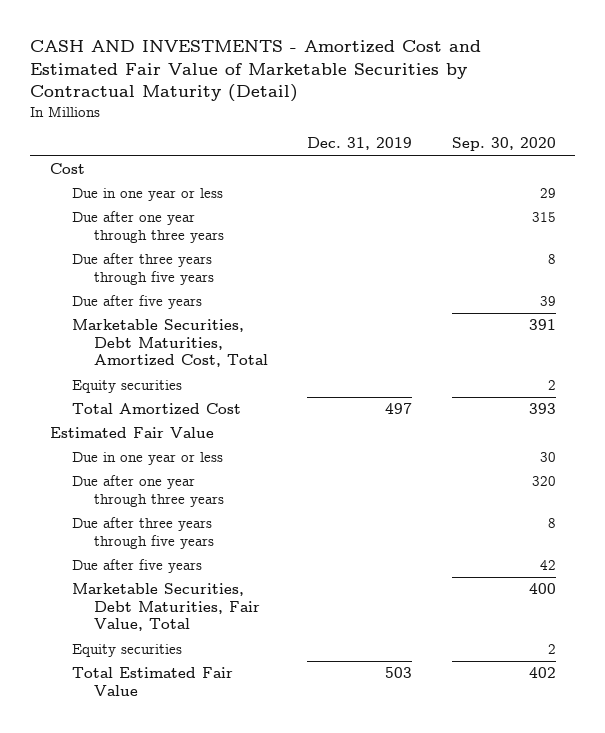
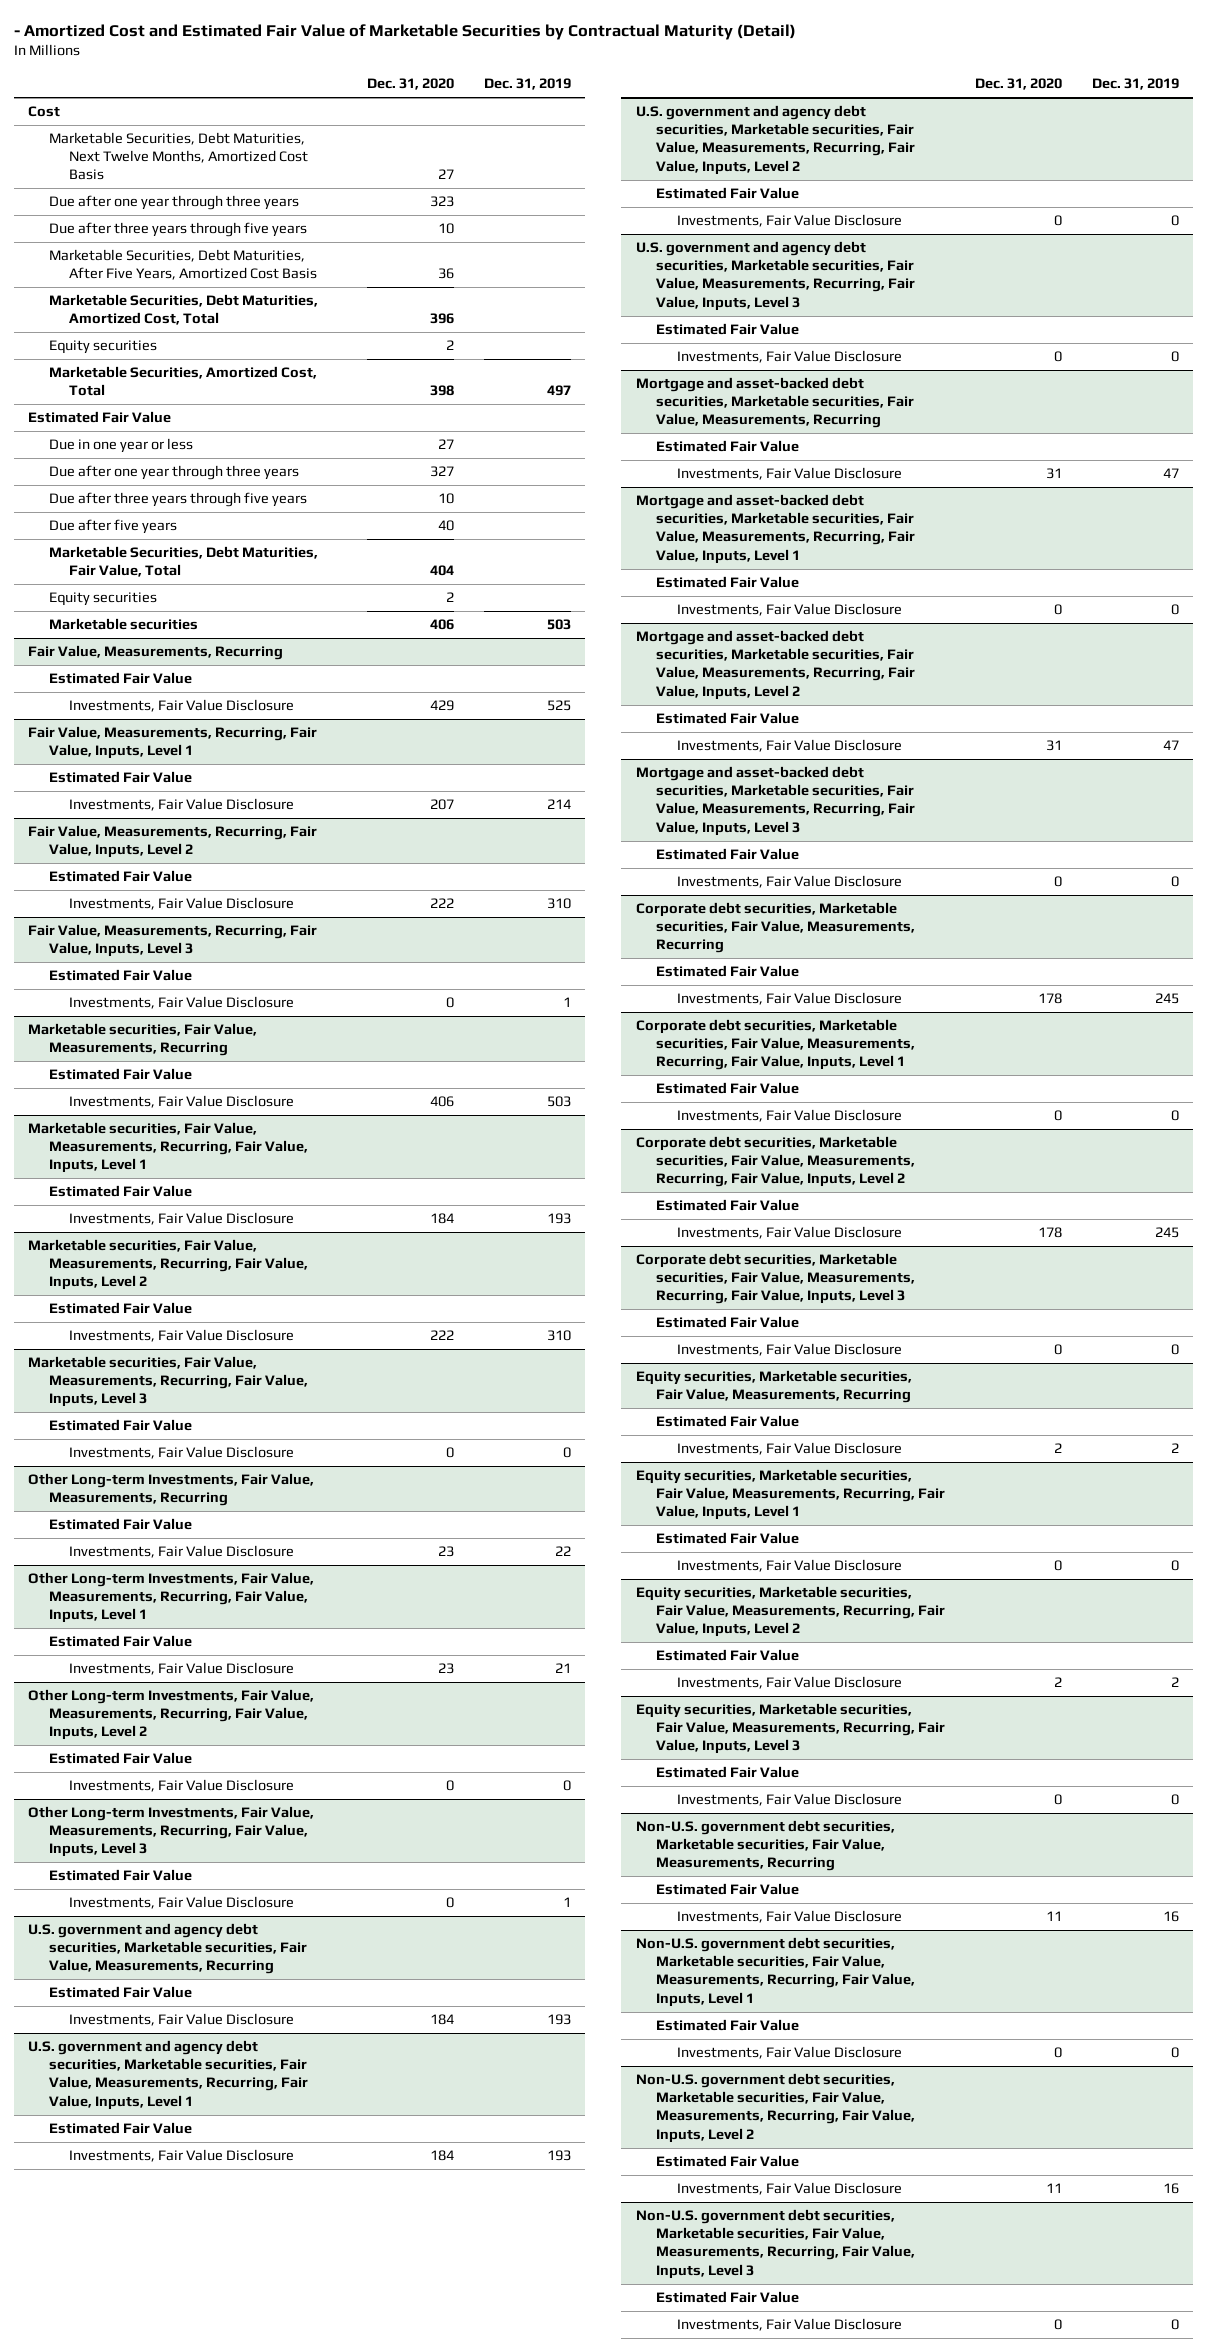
- CASH AND INVESTMENTS - Amortized Cost and Estimated Fair Value of Marketable Securities by Contractual Maturity (Detail)
+ - Amortized Cost and Estimated Fair Value of Marketable Securities by Contractual Maturity (Detail)
- | Dec. 31, 2019 | Sep. 30, 2020
+ | Dec. 31, 2020 | Dec. 31, 2019
- Due in one year or less | | 29
+ Marketable Securities, Debt Maturities, Next Twelve Months, Amortized Cost Basis | 27 |
- Due after five years | | 39
+ Marketable Securities, Debt Maturities, After Five Years, Amortized Cost Basis | 36 |
- Total Amortized Cost | 497 | 393
+ Marketable Securities, Amortized Cost, Total | 398 | 497
- Total Estimated Fair Value | 503 | 402
+ Marketable securities | 406 | 503
+ Fair Value, Measurements, Recurring
+ Estimated Fair Value
+ Investments, Fair Value Disclosure | 429 | 525
+ Fair Value, Measurements, Recurring, Fair Value, Inputs, Level 1
+ Estimated Fair Value
+ Investments, Fair Value Disclosure | 207 | 214
+ Fair Value, Measurements, Recurring, Fair Value, Inputs, Level 2
+ Estimated Fair Value
+ Investments, Fair Value Disclosure | 222 | 310
+ Fair Value, Measurements, Recurring, Fair Value, Inputs, Level 3
+ Estimated Fair Value
+ Investments, Fair Value Disclosure | 0 | 1
+ Marketable securities, Fair Value, Measurements, Recurring
+ Estimated Fair Value
+ Investments, Fair Value Disclosure | 406 | 503
+ Marketable securities, Fair Value, Measurements, Recurring, Fair Value, Inputs, Level 1
+ Estimated Fair Value
+ Investments, Fair Value Disclosure | 184 | 193
+ Marketable securities, Fair Value, Measurements, Recurring, Fair Value, Inputs, Level 2
+ Estimated Fair Value
+ Investments, Fair Value Disclosure | 222 | 310
+ Marketable securities, Fair Value, Measurements, Recurring, Fair Value, Inputs, Level 3
+ Estimated Fair Value
+ Investments, Fair Value Disclosure | 0 | 0
+ Other Long-term Investments, Fair Value, Measurements, Recurring
+ Estimated Fair Value
+ Investments, Fair Value Disclosure | 23 | 22
+ Other Long-term Investments, Fair Value, Measurements, Recurring, Fair Value, Inputs, Level 1
+ Estimated Fair Value
+ Investments, Fair Value Disclosure | 23 | 21
+ Other Long-term Investments, Fair Value, Measurements, Recurring, Fair Value, Inputs, Level 2
+ Estimated Fair Value
+ Investments, Fair Value Disclosure | 0 | 0
+ Other Long-term Investments, Fair Value, Measurements, Recurring, Fair Value, Inputs, Level 3
+ Estimated Fair Value
+ Investments, Fair Value Disclosure | 0 | 1
+ U.S. government and agency debt securities, Marketable securities, Fair Value, Measurements, Recurring
+ Estimated Fair Value
+ Investments, Fair Value Disclosure | 184 | 193
+ U.S. government and agency debt securities, Marketable securities, Fair Value, Measurements, Recurring, Fair Value, Inputs, Level 1
+ Estimated Fair Value
+ Investments, Fair Value Disclosure | 184 | 193
+ U.S. government and agency debt securities, Marketable securities, Fair Value, Measurements, Recurring, Fair Value, Inputs, Level 2
+ Estimated Fair Value
+ Investments, Fair Value Disclosure | 0 | 0
+ U.S. government and agency debt securities, Marketable securities, Fair Value, Measurements, Recurring, Fair Value, Inputs, Level 3
+ Estimated Fair Value
+ Investments, Fair Value Disclosure | 0 | 0
+ Mortgage and asset-backed debt securities, Marketable securities, Fair Value, Measurements, Recurring
+ Estimated Fair Value
+ Investments, Fair Value Disclosure | 31 | 47
+ Mortgage and asset-backed debt securities, Marketable securities, Fair Value, Measurements, Recurring, Fair Value, Inputs, Level 1
+ Estimated Fair Value
+ Investments, Fair Value Disclosure | 0 | 0
+ Mortgage and asset-backed debt securities, Marketable securities, Fair Value, Measurements, Recurring, Fair Value, Inputs, Level 2
+ Estimated Fair Value
+ Investments, Fair Value Disclosure | 31 | 47
+ Mortgage and asset-backed debt securities, Marketable securities, Fair Value, Measurements, Recurring, Fair Value, Inputs, Level 3
+ Estimated Fair Value
+ Investments, Fair Value Disclosure | 0 | 0
+ Corporate debt securities, Marketable securities, Fair Value, Measurements, Recurring
+ Estimated Fair Value
+ Investments, Fair Value Disclosure | 178 | 245
+ Corporate debt securities, Marketable securities, Fair Value, Measurements, Recurring, Fair Value, Inputs, Level 1
+ Estimated Fair Value
+ Investments, Fair Value Disclosure | 0 | 0
+ Corporate debt securities, Marketable securities, Fair Value, Measurements, Recurring, Fair Value, Inputs, Level 2
+ Estimated Fair Value
+ Investments, Fair Value Disclosure | 178 | 245
+ Corporate debt securities, Marketable securities, Fair Value, Measurements, Recurring, Fair Value, Inputs, Level 3
+ Estimated Fair Value
+ Investments, Fair Value Disclosure | 0 | 0
+ Equity securities, Marketable securities, Fair Value, Measurements, Recurring
+ Estimated Fair Value
+ Investments, Fair Value Disclosure | 2 | 2
+ Equity securities, Marketable securities, Fair Value, Measurements, Recurring, Fair Value, Inputs, Level 1
+ Estimated Fair Value
+ Investments, Fair Value Disclosure | 0 | 0
+ Equity securities, Marketable securities, Fair Value, Measurements, Recurring, Fair Value, Inputs, Level 2
+ Estimated Fair Value
+ Investments, Fair Value Disclosure | 2 | 2
+ Equity securities, Marketable securities, Fair Value, Measurements, Recurring, Fair Value, Inputs, Level 3
+ Estimated Fair Value
+ Investments, Fair Value Disclosure | 0 | 0
+ Non-U.S. government debt securities, Marketable securities, Fair Value, Measurements, Recurring
+ Estimated Fair Value
+ Investments, Fair Value Disclosure | 11 | 16
+ Non-U.S. government debt securities, Marketable securities, Fair Value, Measurements, Recurring, Fair Value, Inputs, Level 1
+ Estimated Fair Value
+ Investments, Fair Value Disclosure | 0 | 0
+ Non-U.S. government debt securities, Marketable securities, Fair Value, Measurements, Recurring, Fair Value, Inputs, Level 2
+ Estimated Fair Value
+ Investments, Fair Value Disclosure | 11 | 16
+ Non-U.S. government debt securities, Marketable securities, Fair Value, Measurements, Recurring, Fair Value, Inputs, Level 3
+ Estimated Fair Value
+ Investments, Fair Value Disclosure | 0 | 0

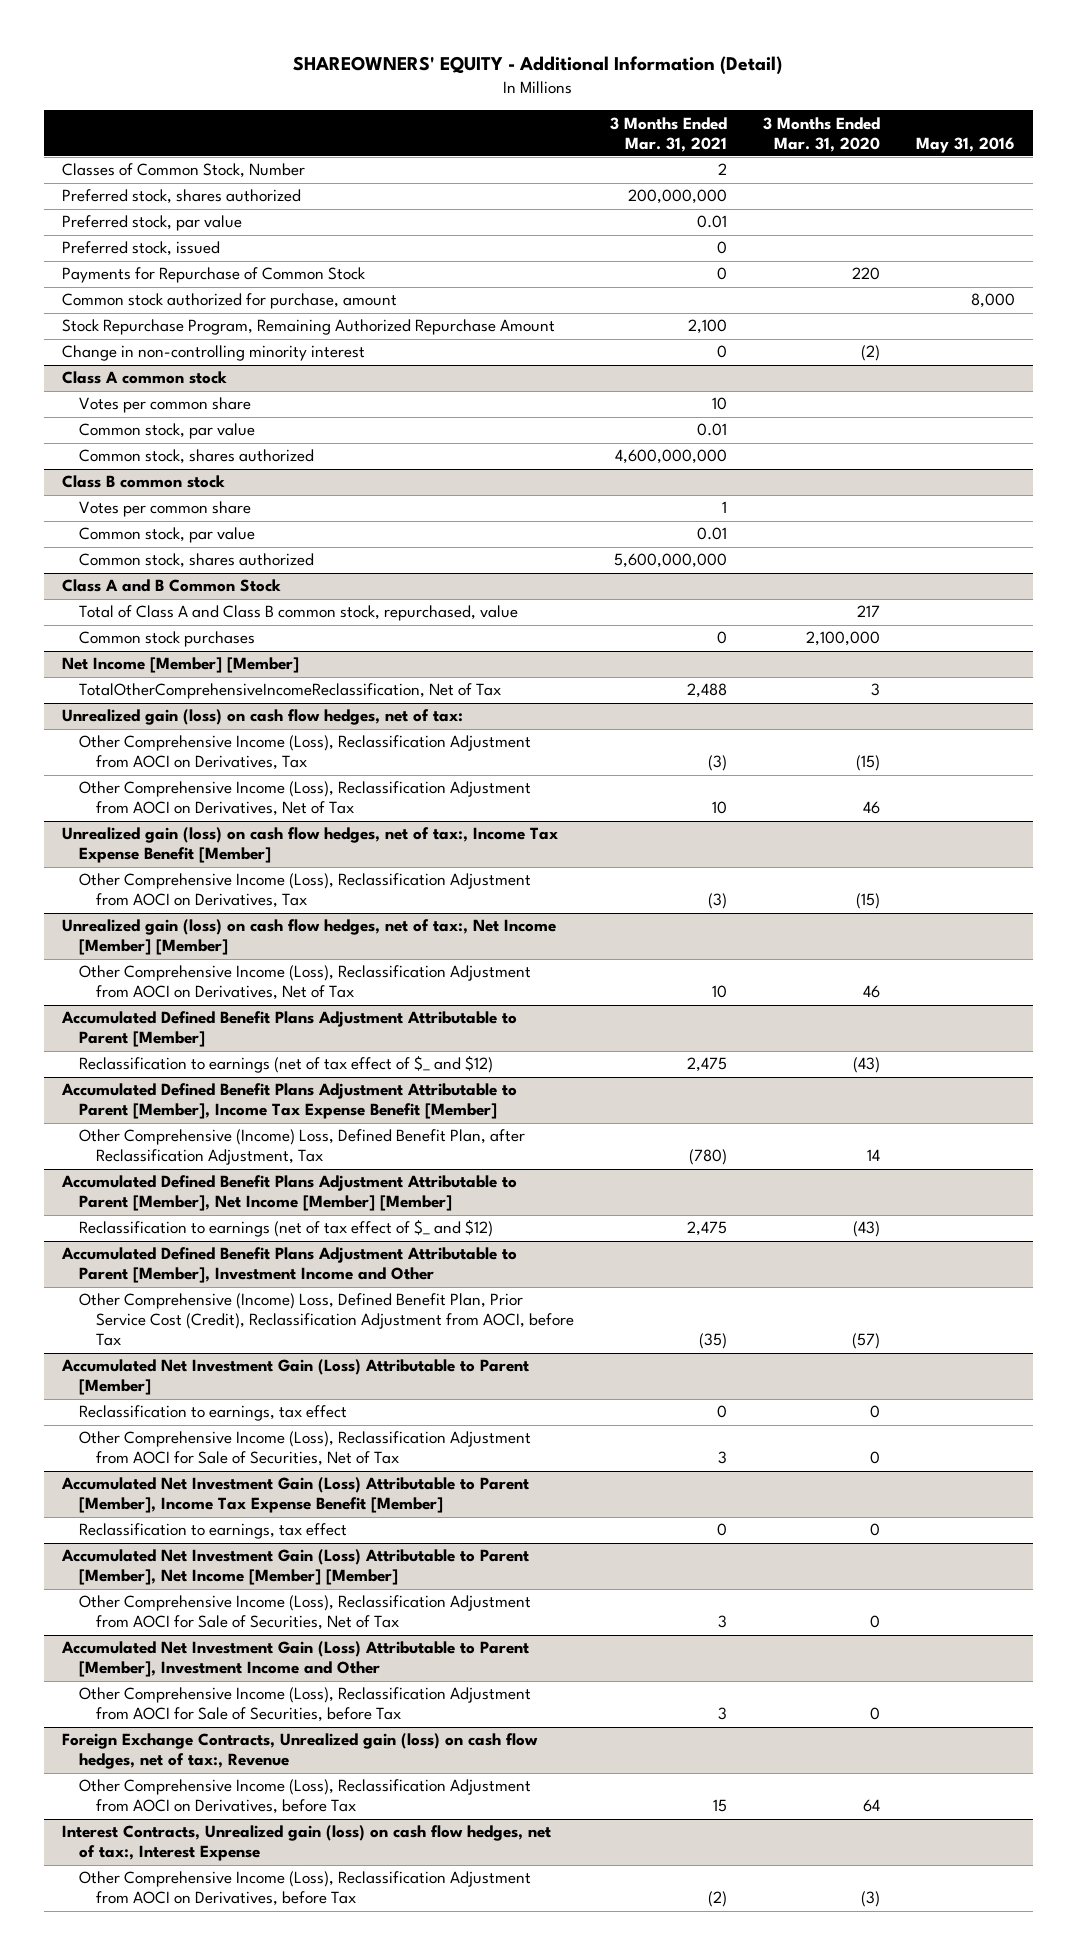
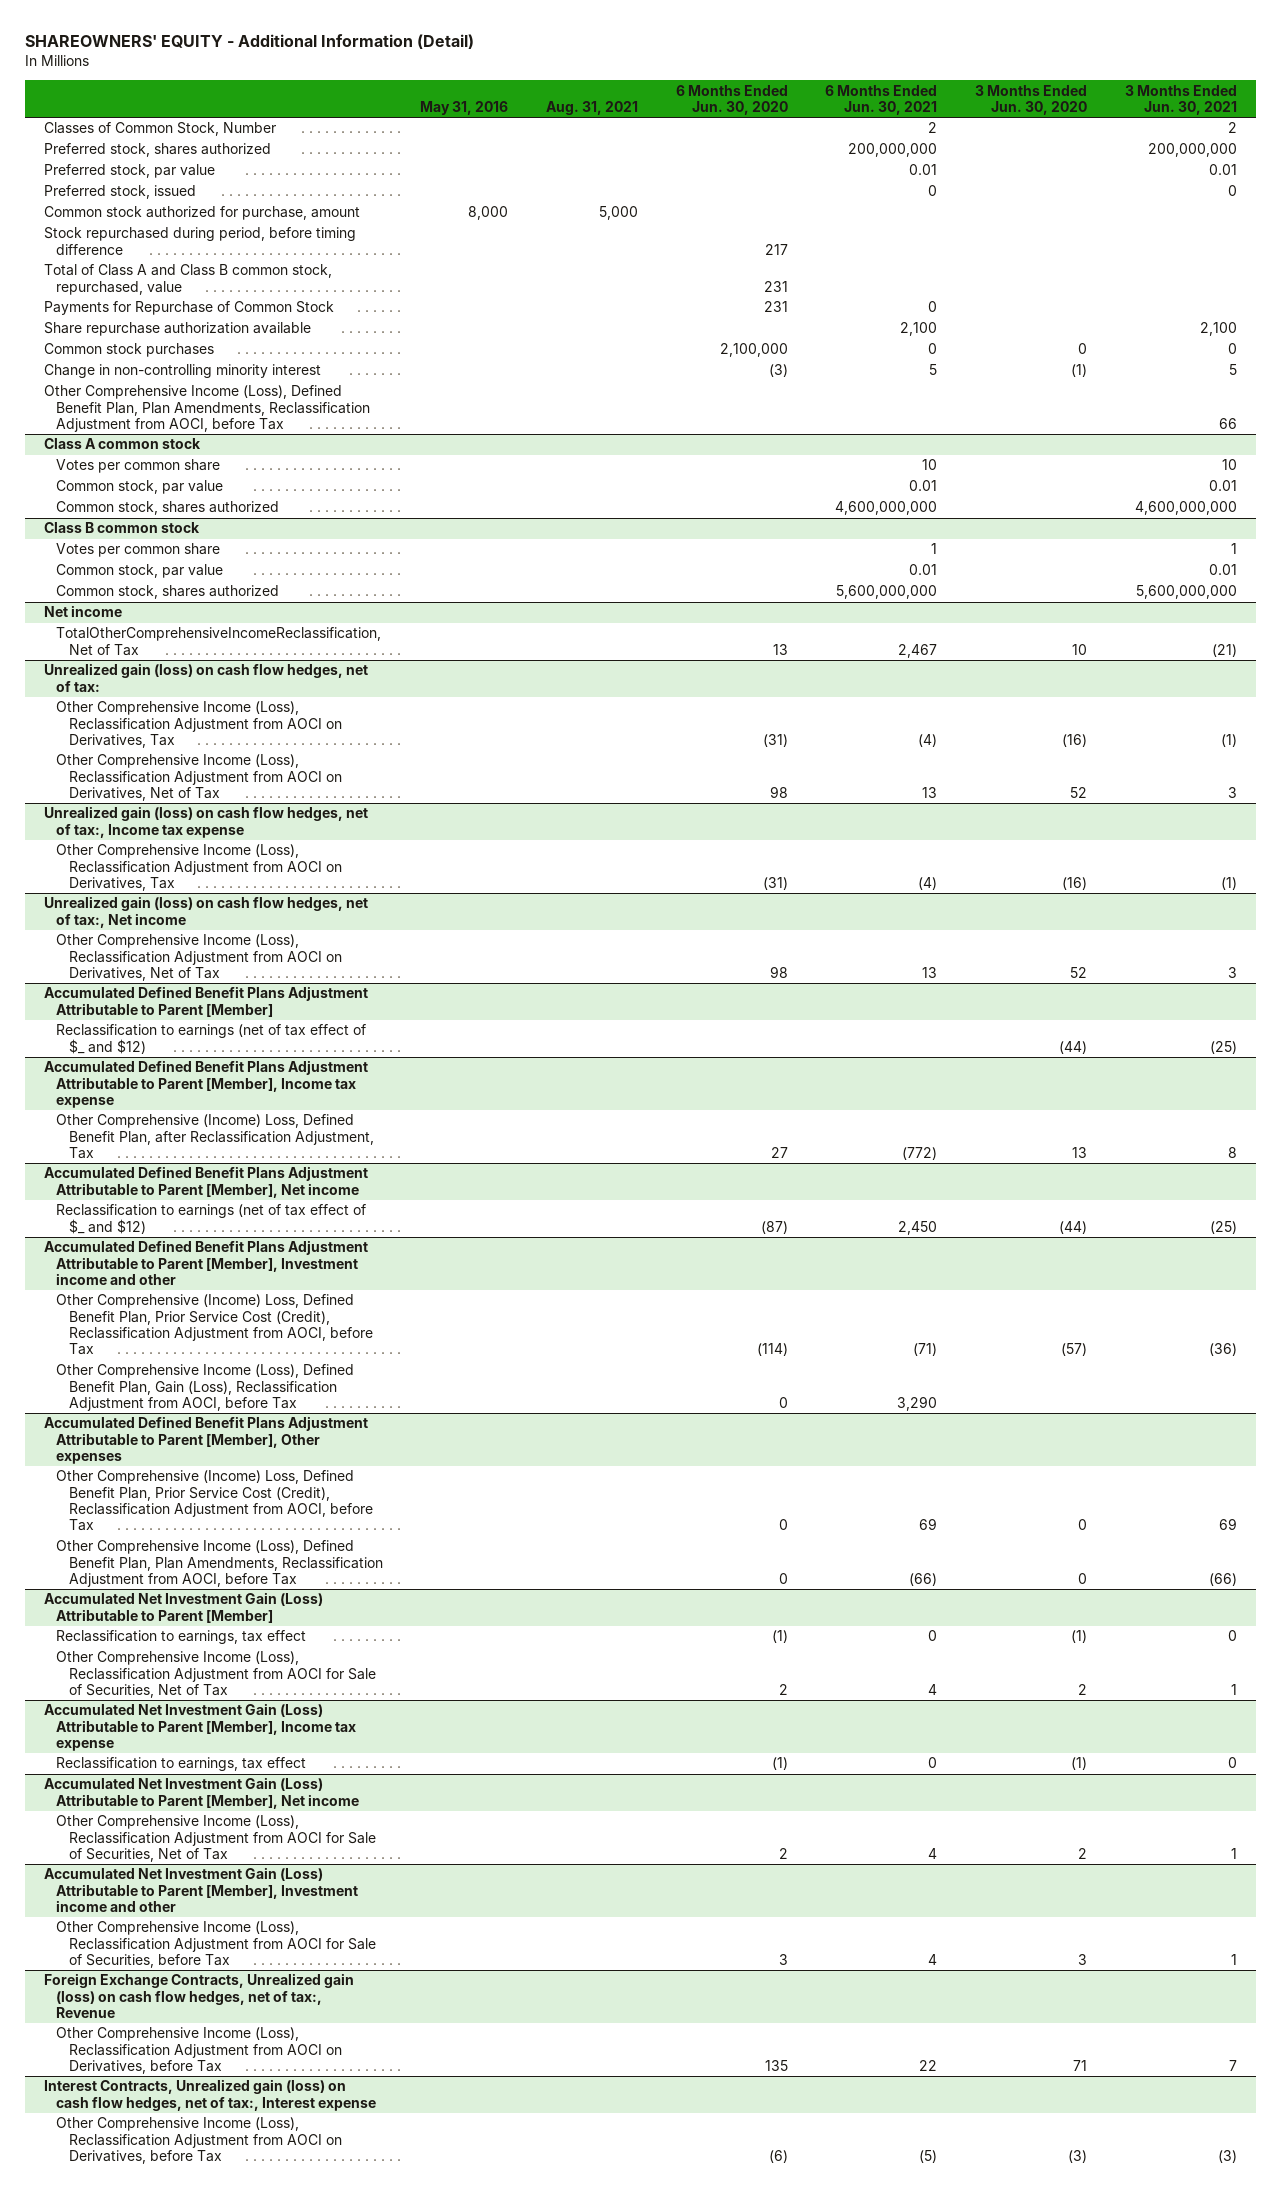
- | 3 Months Ended Mar. 31, 2021 | 3 Months Ended Mar. 31, 2020 | May 31, 2016
+ | May 31, 2016 | Aug. 31, 2021 | 6 Months Ended Jun. 30, 2020 | 6 Months Ended Jun. 30, 2021 | 3 Months Ended Jun. 30, 2020 | 3 Months Ended Jun. 30, 2021
- Stock Repurchase Program, Remaining Authorized Repurchase Amount | 2,100 | |
+ Stock repurchased during period, before timing difference | | | 217 | | |
+ Total of Class A and Class B common stock, repurchased, value | | | 231 | | |
moved down: Payments for Repurchase of Common Stock | | | 231 | 0 | |
+ Share repurchase authorization available | | | | 2,100 | | 2,100
+ Common stock purchases | | | 2,100,000 | 0 | 0 | 0
+ Other Comprehensive Income (Loss), Defined Benefit Plan, Plan Amendments, Reclassification Adjustment from AOCI, before Tax | | | | | | 66
- Class A and B Common Stock
- Total of Class A and Class B common stock, repurchased, value | | 217 |
- Common stock purchases | 0 | 2,100,000 |
- Net Income [Member] [Member]
+ Net income
- Unrealized gain (loss) on cash flow hedges, net of tax:, Income Tax Expense Benefit [Member]
+ Unrealized gain (loss) on cash flow hedges, net of tax:, Income tax expense
- Unrealized gain (loss) on cash flow hedges, net of tax:, Net Income [Member] [Member]
+ Unrealized gain (loss) on cash flow hedges, net of tax:, Net income
- Accumulated Defined Benefit Plans Adjustment Attributable to Parent [Member], Income Tax Expense Benefit [Member]
+ Accumulated Defined Benefit Plans Adjustment Attributable to Parent [Member], Income tax expense
- Accumulated Defined Benefit Plans Adjustment Attributable to Parent [Member], Net Income [Member] [Member]
+ Accumulated Defined Benefit Plans Adjustment Attributable to Parent [Member], Net income
- Accumulated Defined Benefit Plans Adjustment Attributable to Parent [Member], Investment Income and Other
+ Accumulated Defined Benefit Plans Adjustment Attributable to Parent [Member], Investment income and other
+ Other Comprehensive Income (Loss), Defined Benefit Plan, Gain (Loss), Reclassification Adjustment from AOCI, before Tax | | | 0 | 3,290 | |
+ Accumulated Defined Benefit Plans Adjustment Attributable to Parent [Member], Other expenses
+ Other Comprehensive (Income) Loss, Defined Benefit Plan, Prior Service Cost (Credit), Reclassification Adjustment from AOCI, before Tax | | | 0 | 69 | 0 | 69
+ Other Comprehensive Income (Loss), Defined Benefit Plan, Plan Amendments, Reclassification Adjustment from AOCI, before Tax | | | 0 | (66) | 0 | (66)
- Accumulated Net Investment Gain (Loss) Attributable to Parent [Member], Income Tax Expense Benefit [Member]
+ Accumulated Net Investment Gain (Loss) Attributable to Parent [Member], Income tax expense
- Accumulated Net Investment Gain (Loss) Attributable to Parent [Member], Net Income [Member] [Member]
+ Accumulated Net Investment Gain (Loss) Attributable to Parent [Member], Net income
- Accumulated Net Investment Gain (Loss) Attributable to Parent [Member], Investment Income and Other
+ Accumulated Net Investment Gain (Loss) Attributable to Parent [Member], Investment income and other
- Interest Contracts, Unrealized gain (loss) on cash flow hedges, net of tax:, Interest Expense
+ Interest Contracts, Unrealized gain (loss) on cash flow hedges, net of tax:, Interest expense

